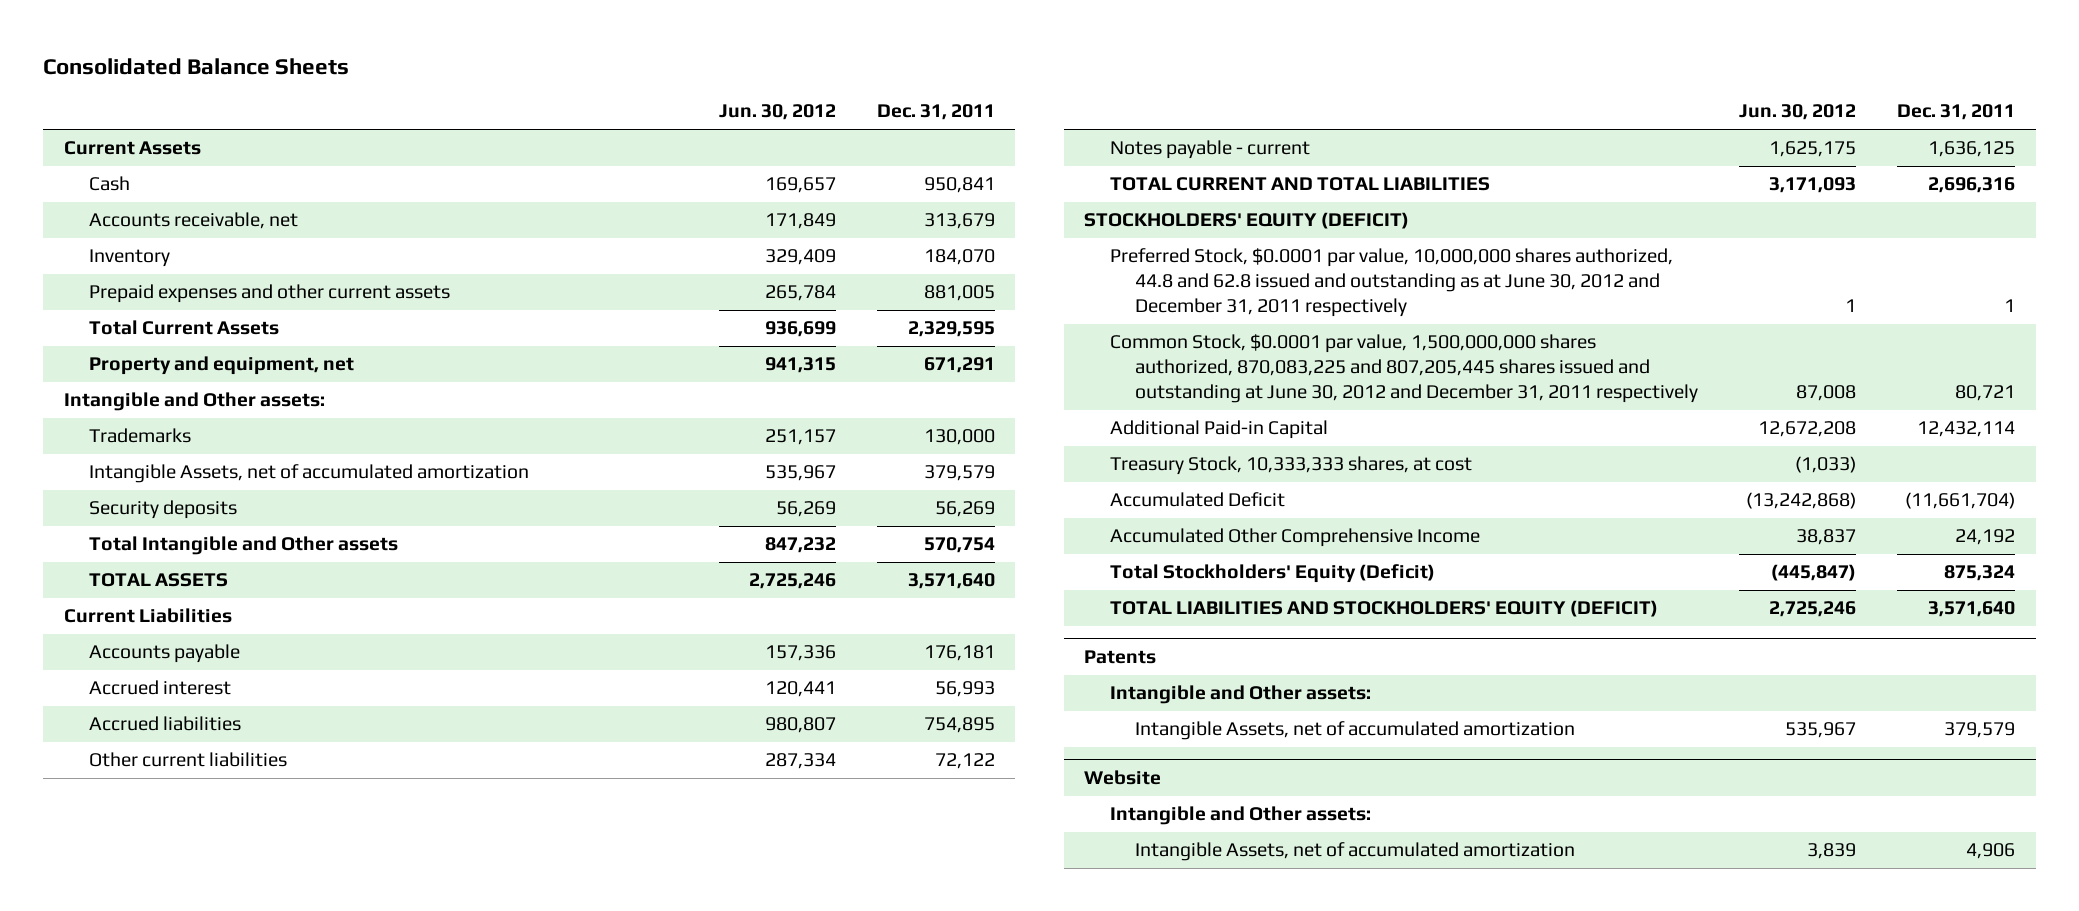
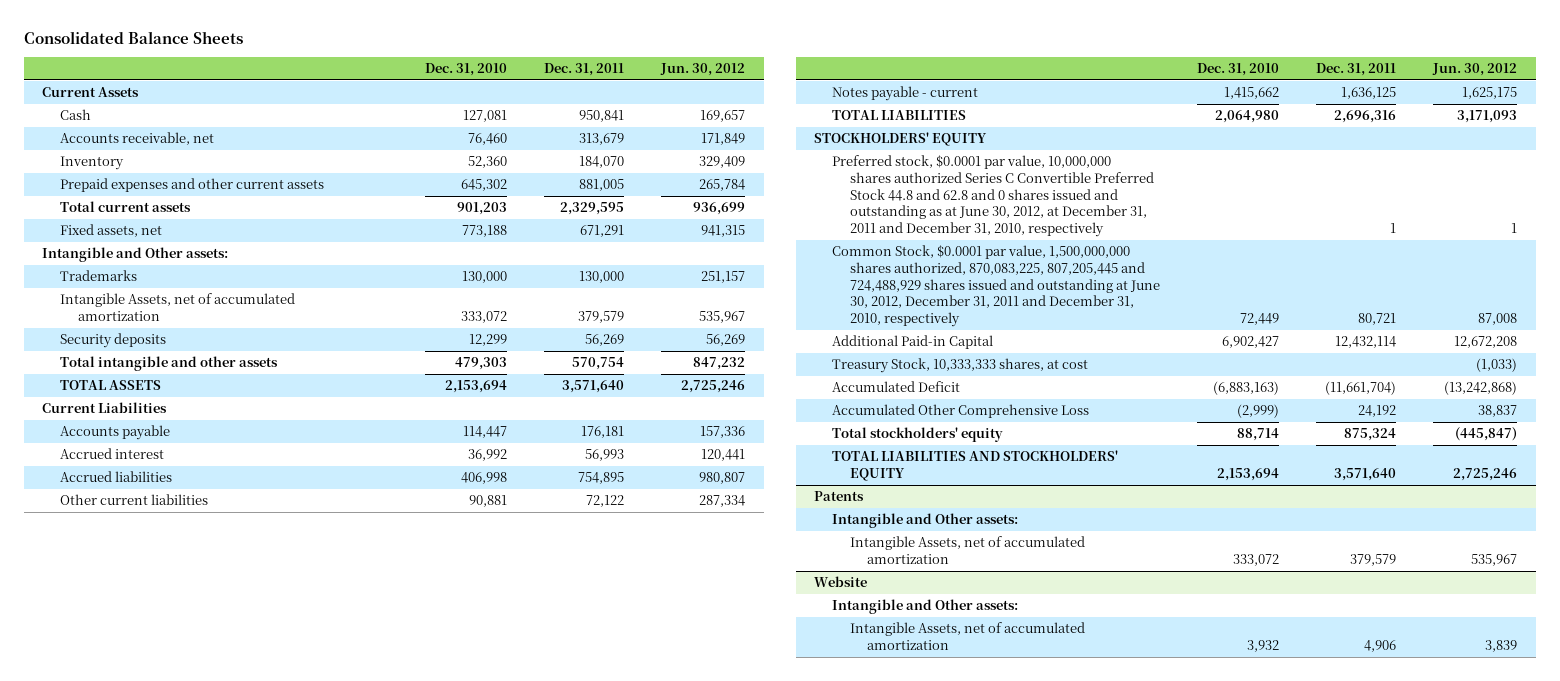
- | Jun. 30, 2012 | Dec. 31, 2011
+ | Dec. 31, 2010 | Dec. 31, 2011 | Jun. 30, 2012
- Total Current Assets | 936,699 | 2,329,595
- Property and equipment, net | 941,315 | 671,291
+ Total current assets | 901,203 | 2,329,595 | 936,699
+ Fixed assets, net | 773,188 | 671,291 | 941,315
- Total Intangible and Other assets | 847,232 | 570,754
+ Total intangible and other assets | 479,303 | 570,754 | 847,232
- TOTAL CURRENT AND TOTAL LIABILITIES | 3,171,093 | 2,696,316
- STOCKHOLDERS' EQUITY (DEFICIT)
- Preferred Stock, $0.0001 par value, 10,000,000 shares authorized, 44.8 and 62.8 issued and outstanding as at June 30, 2012 and December 31, 2011 respectively | 1 | 1
- Common Stock, $0.0001 par value, 1,500,000,000 shares authorized, 870,083,225 and 807,205,445 shares issued and outstanding at June 30, 2012 and December 31, 2011 respectively | 87,008 | 80,721
+ TOTAL LIABILITIES | 2,064,980 | 2,696,316 | 3,171,093
+ STOCKHOLDERS' EQUITY
+ Preferred stock, $0.0001 par value, 10,000,000 shares authorized Series C Convertible Preferred Stock 44.8 and 62.8 and 0 shares issued and outstanding as at June 30, 2012, at December 31, 2011 and December 31, 2010, respectively | | 1 | 1
+ Common Stock, $0.0001 par value, 1,500,000,000 shares authorized, 870,083,225, 807,205,445 and 724,488,929 shares issued and outstanding at June 30, 2012, December 31, 2011 and December 31, 2010, respectively | 72,449 | 80,721 | 87,008
- Accumulated Other Comprehensive Income | 38,837 | 24,192
- Total Stockholders' Equity (Deficit) | (445,847) | 875,324
- TOTAL LIABILITIES AND STOCKHOLDERS' EQUITY (DEFICIT) | 2,725,246 | 3,571,640
+ Accumulated Other Comprehensive Loss | (2,999) | 24,192 | 38,837
+ Total stockholders' equity | 88,714 | 875,324 | (445,847)
+ TOTAL LIABILITIES AND STOCKHOLDERS' EQUITY | 2,153,694 | 3,571,640 | 2,725,246

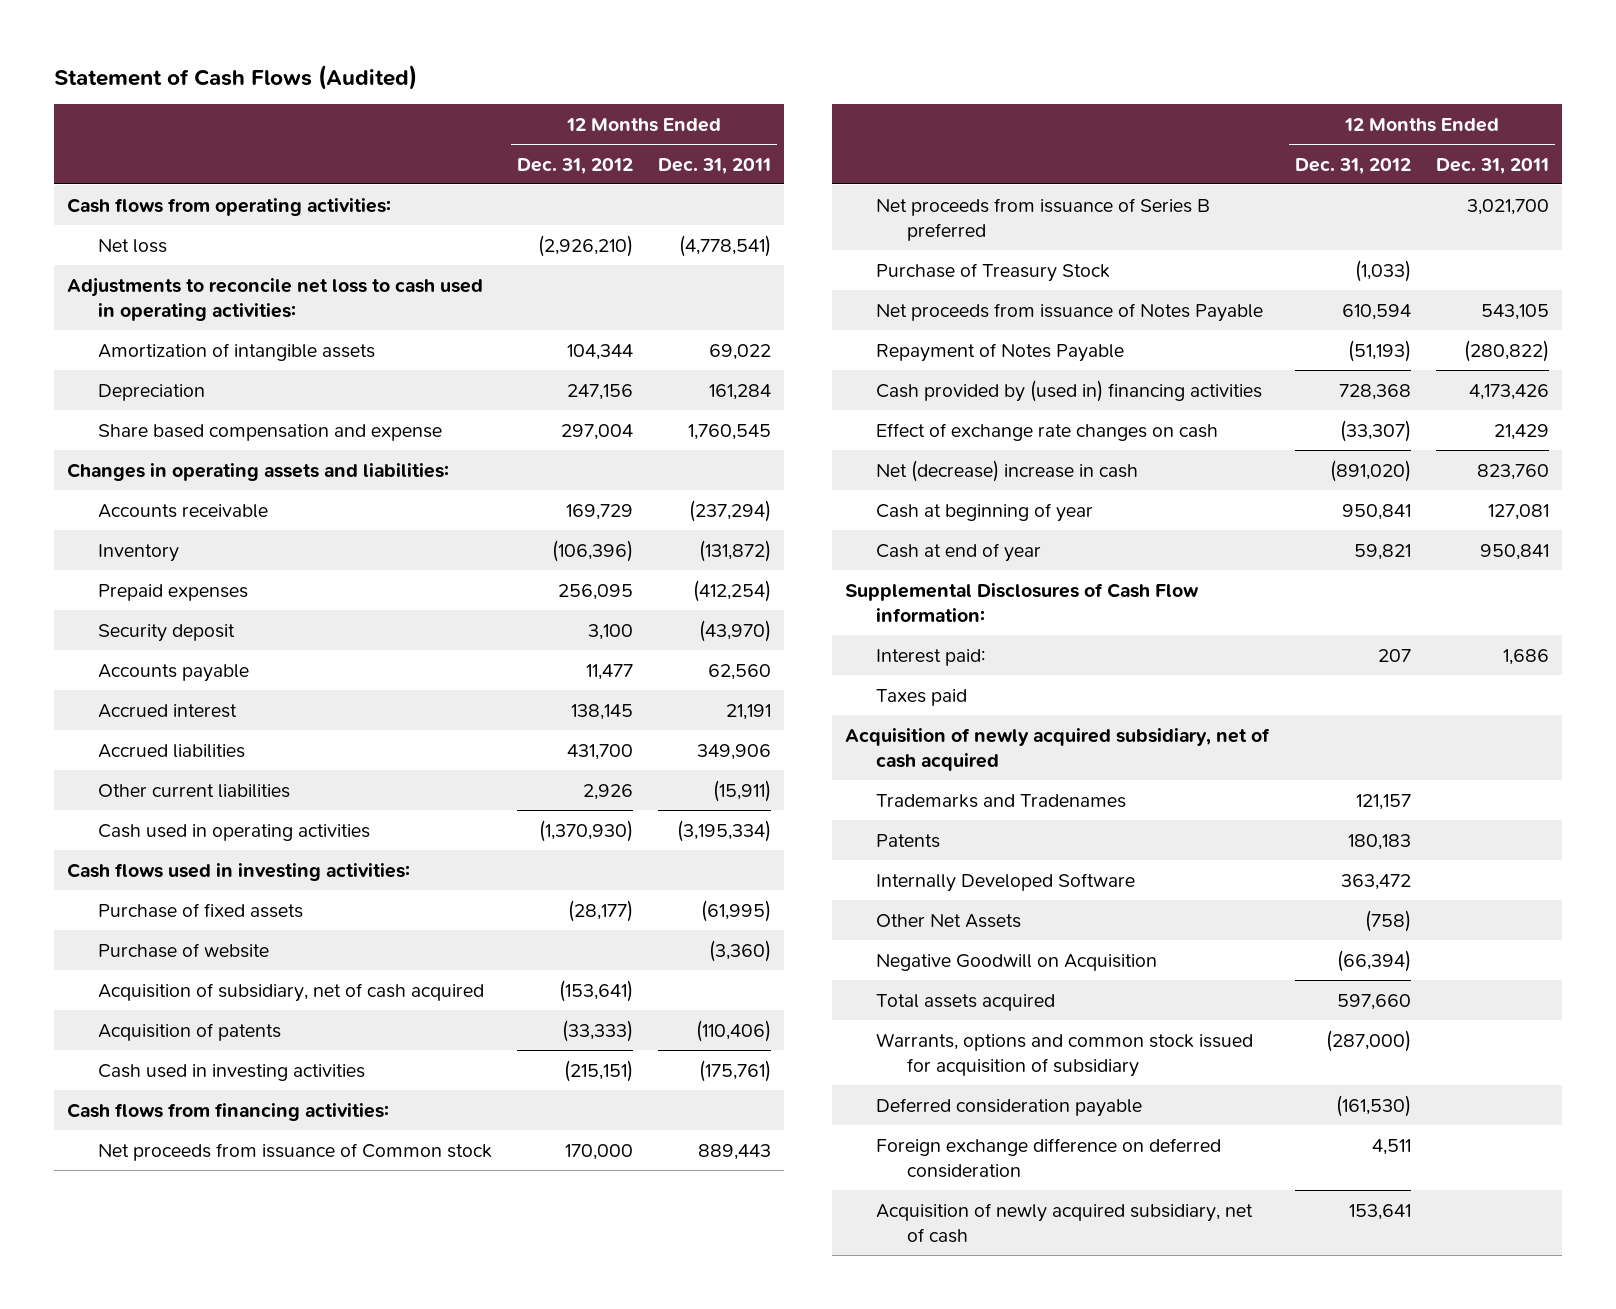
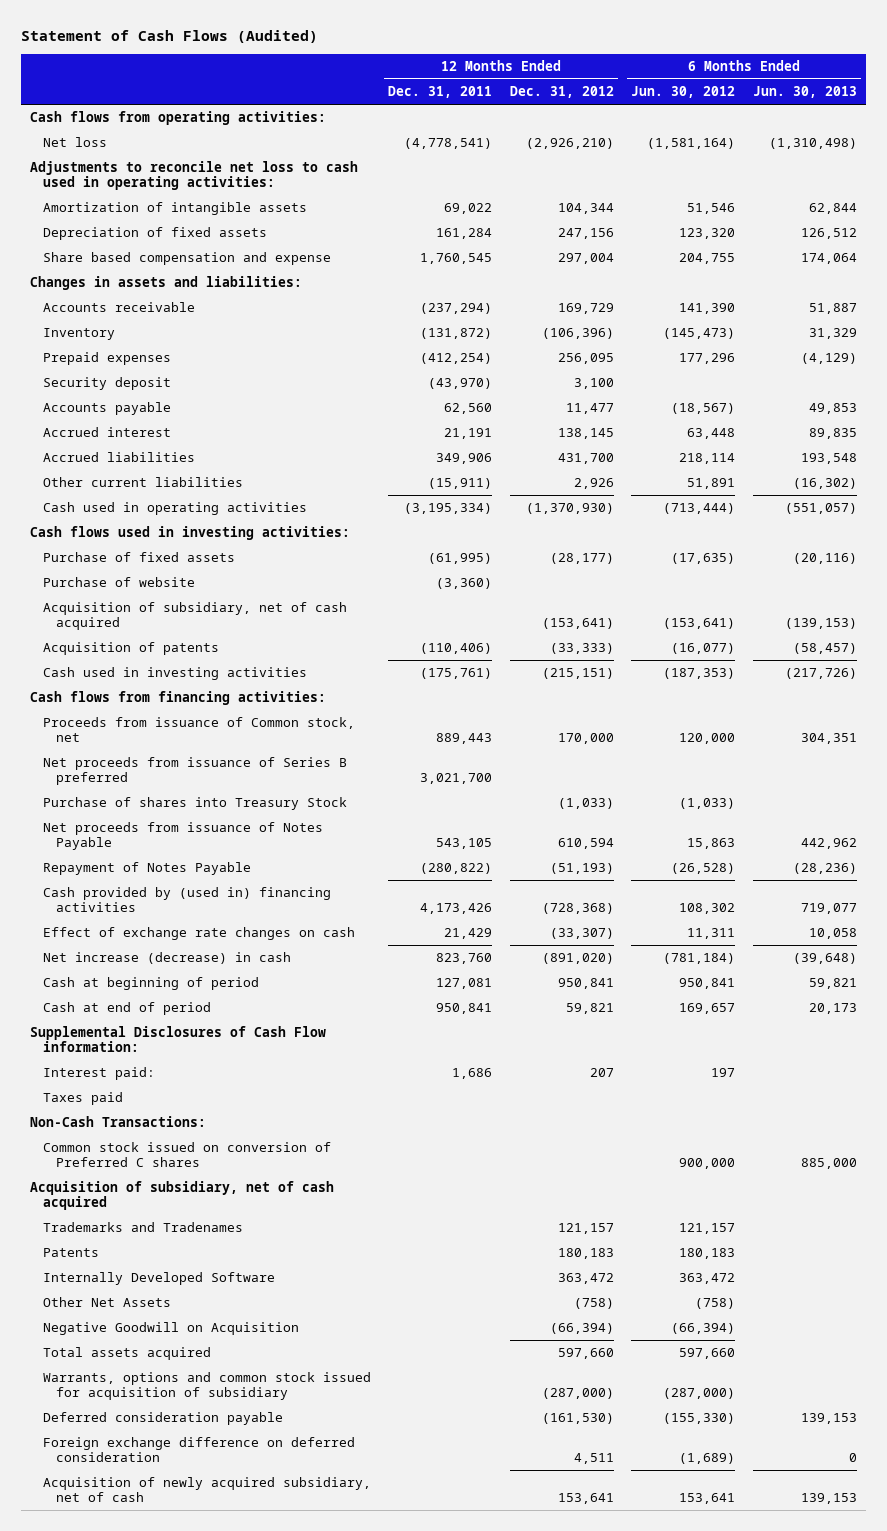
- | 12 Months Ended Dec. 31, 2012 | 12 Months Ended Dec. 31, 2011
+ | 12 Months Ended Dec. 31, 2011 | 12 Months Ended Dec. 31, 2012 | 6 Months Ended Jun. 30, 2012 | 6 Months Ended Jun. 30, 2013
- Depreciation | 247,156 | 161,284
+ Depreciation of fixed assets | 161,284 | 247,156 | 123,320 | 126,512
- Changes in operating assets and liabilities:
+ Changes in assets and liabilities:
- Net proceeds from issuance of Common stock | 170,000 | 889,443
+ Proceeds from issuance of Common stock, net | 889,443 | 170,000 | 120,000 | 304,351
- Purchase of Treasury Stock | (1,033) |
+ Purchase of shares into Treasury Stock | | (1,033) | (1,033) |
- Cash provided by (used in) financing activities | 728,368 | 4,173,426
+ Cash provided by (used in) financing activities | 4,173,426 | (728,368) | 108,302 | 719,077
- Net (decrease) increase in cash | (891,020) | 823,760
- Cash at beginning of year | 950,841 | 127,081
- Cash at end of year | 59,821 | 950,841
+ Net increase (decrease) in cash | 823,760 | (891,020) | (781,184) | (39,648)
+ Cash at beginning of period | 127,081 | 950,841 | 950,841 | 59,821
+ Cash at end of period | 950,841 | 59,821 | 169,657 | 20,173
- Acquisition of newly acquired subsidiary, net of cash acquired
+ Non-Cash Transactions:
+ Common stock issued on conversion of Preferred C shares | | | 900,000 | 885,000
+ Acquisition of subsidiary, net of cash acquired

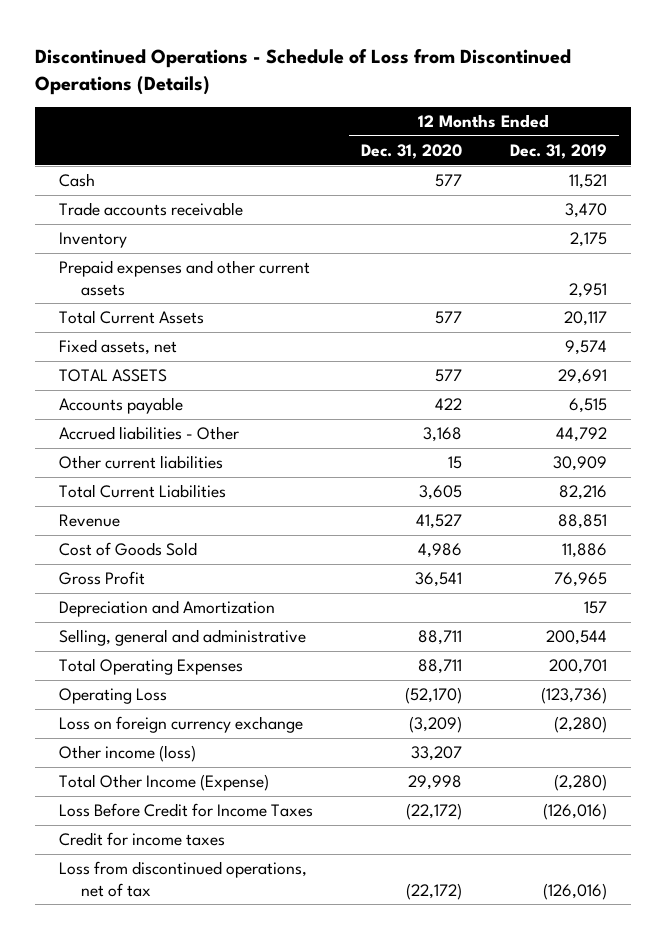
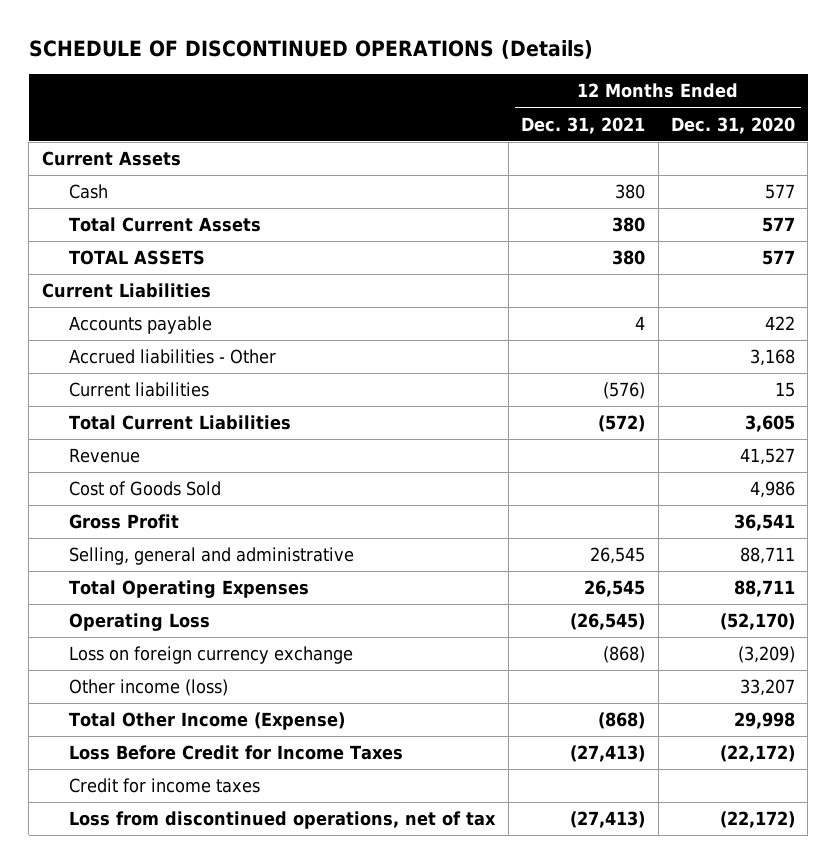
- Discontinued Operations - Schedule of Loss from Discontinued Operations (Details)
+ SCHEDULE OF DISCONTINUED OPERATIONS (Details)
- | 12 Months Ended Dec. 31, 2020 | 12 Months Ended Dec. 31, 2019
+ | 12 Months Ended Dec. 31, 2021 | 12 Months Ended Dec. 31, 2020
+ Current Assets
- Trade accounts receivable | | 3,470
- Inventory | | 2,175
- Prepaid expenses and other current assets | | 2,951
- Fixed assets, net | | 9,574
+ Current Liabilities
- Other current liabilities | 15 | 30,909
+ Current liabilities | (576) | 15
- Depreciation and Amortization | | 157

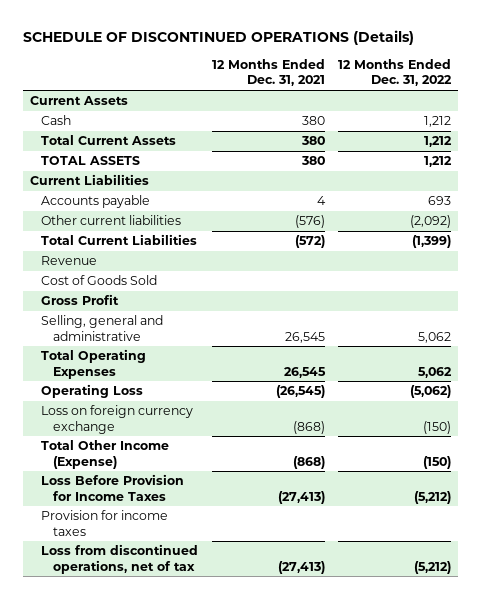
- | 12 Months Ended Dec. 31, 2021 | 12 Months Ended Dec. 31, 2020
+ | 12 Months Ended Dec. 31, 2021 | 12 Months Ended Dec. 31, 2022
- Accrued liabilities - Other | | 3,168
- Current liabilities | (576) | 15
+ Other current liabilities | (576) | (2,092)
- Other income (loss) | | 33,207
- Loss Before Credit for Income Taxes | (27,413) | (22,172)
- Credit for income taxes
+ Loss Before Provision for Income Taxes | (27,413) | (5,212)
+ Provision for income taxes

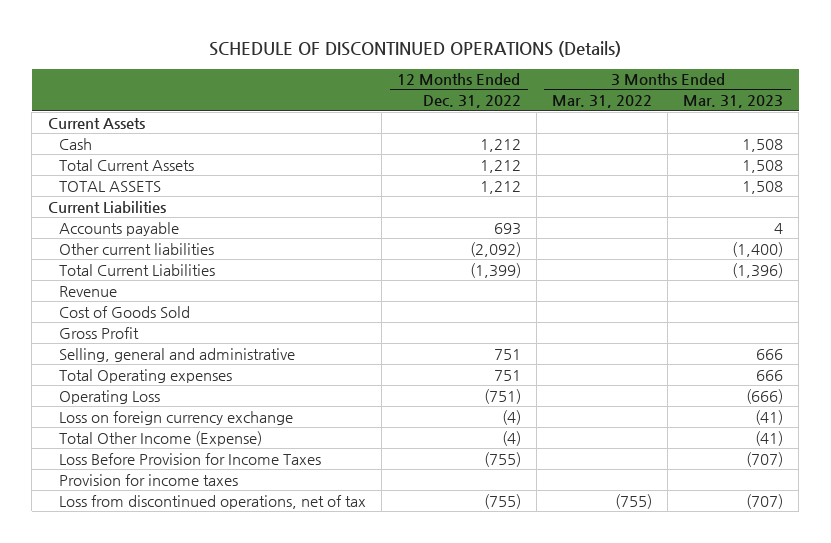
- | 12 Months Ended Dec. 31, 2021 | 12 Months Ended Dec. 31, 2022
+ | 12 Months Ended Dec. 31, 2022 | 3 Months Ended Mar. 31, 2022 | 3 Months Ended Mar. 31, 2023
- Selling, general and administrative | 26,545 | 5,062
- Total Operating Expenses | 26,545 | 5,062
- Operating Loss | (26,545) | (5,062)
- Loss on foreign currency exchange | (868) | (150)
- Total Other Income (Expense) | (868) | (150)
- Loss Before Provision for Income Taxes | (27,413) | (5,212)
+ Selling, general and administrative | 751 | | 666
+ Total Operating expenses | 751 | | 666
+ Operating Loss | (751) | | (666)
+ Loss on foreign currency exchange | (4) | | (41)
+ Total Other Income (Expense) | (4) | | (41)
+ Loss Before Provision for Income Taxes | (755) | | (707)
- Loss from discontinued operations, net of tax | (27,413) | (5,212)
+ Loss from discontinued operations, net of tax | (755) | (755) | (707)

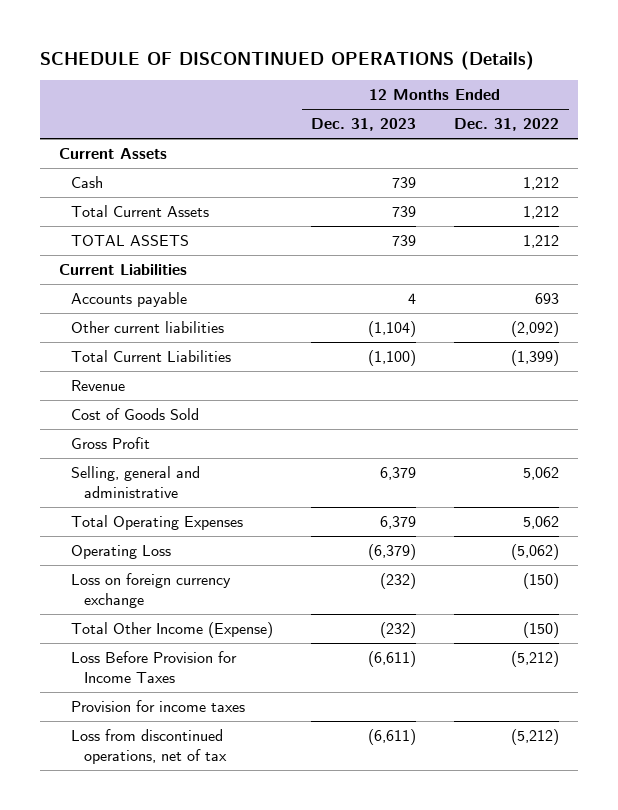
- | 12 Months Ended Dec. 31, 2022 | 3 Months Ended Mar. 31, 2022 | 3 Months Ended Mar. 31, 2023
+ | 12 Months Ended Dec. 31, 2023 | 12 Months Ended Dec. 31, 2022
- Selling, general and administrative | 751 | | 666
- Total Operating expenses | 751 | | 666
- Operating Loss | (751) | | (666)
- Loss on foreign currency exchange | (4) | | (41)
- Total Other Income (Expense) | (4) | | (41)
- Loss Before Provision for Income Taxes | (755) | | (707)
+ Selling, general and administrative | 6,379 | 5,062
+ Total Operating Expenses | 6,379 | 5,062
+ Operating Loss | (6,379) | (5,062)
+ Loss on foreign currency exchange | (232) | (150)
+ Total Other Income (Expense) | (232) | (150)
+ Loss Before Provision for Income Taxes | (6,611) | (5,212)
- Loss from discontinued operations, net of tax | (755) | (755) | (707)
+ Loss from discontinued operations, net of tax | (6,611) | (5,212)

